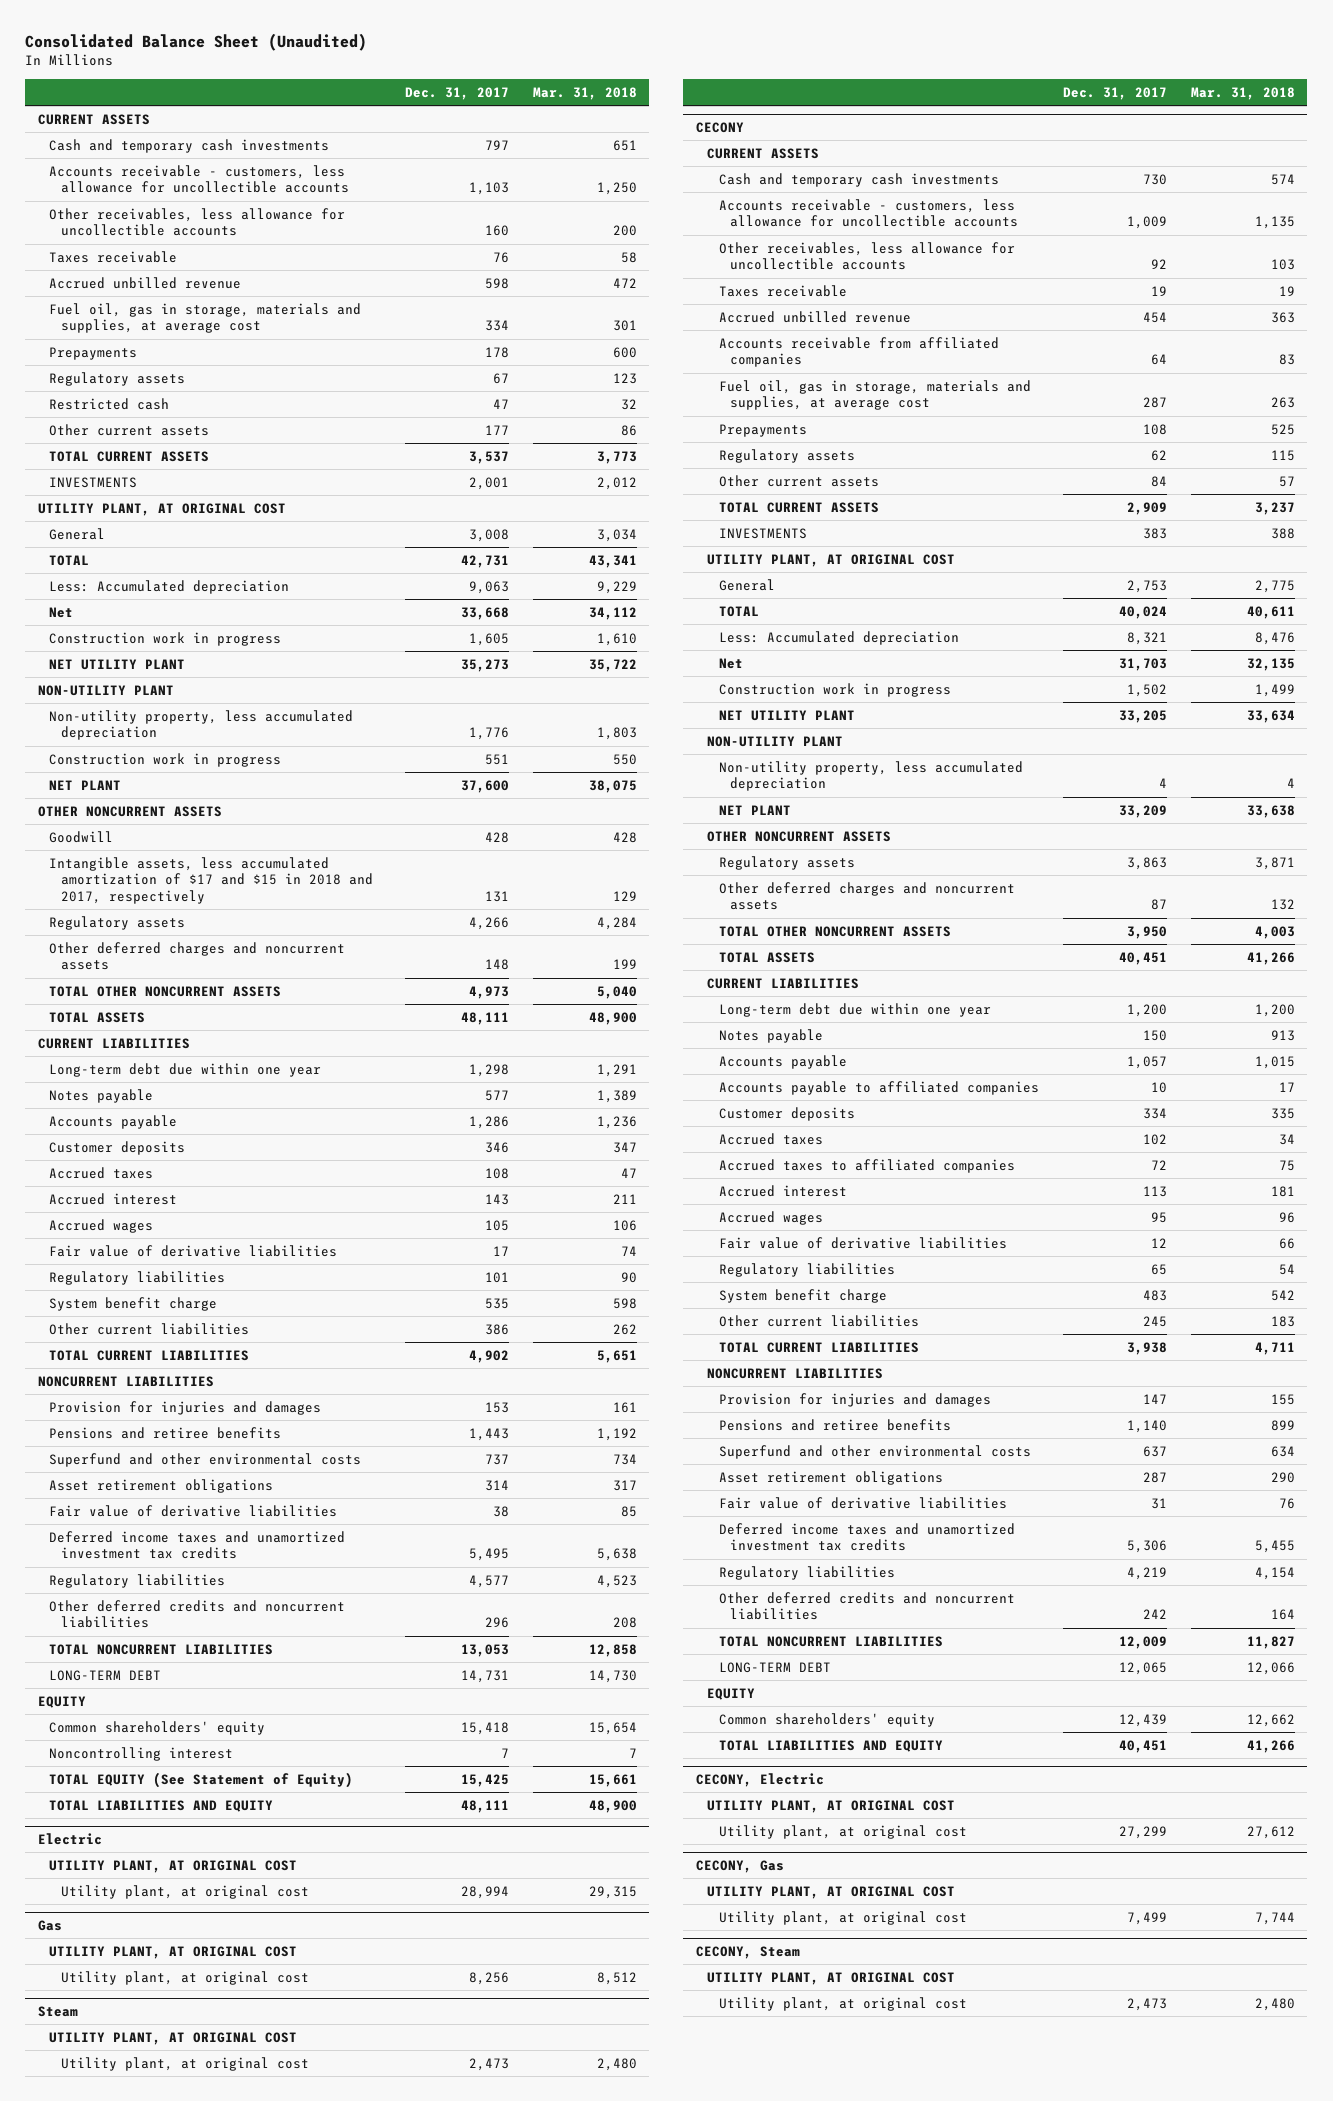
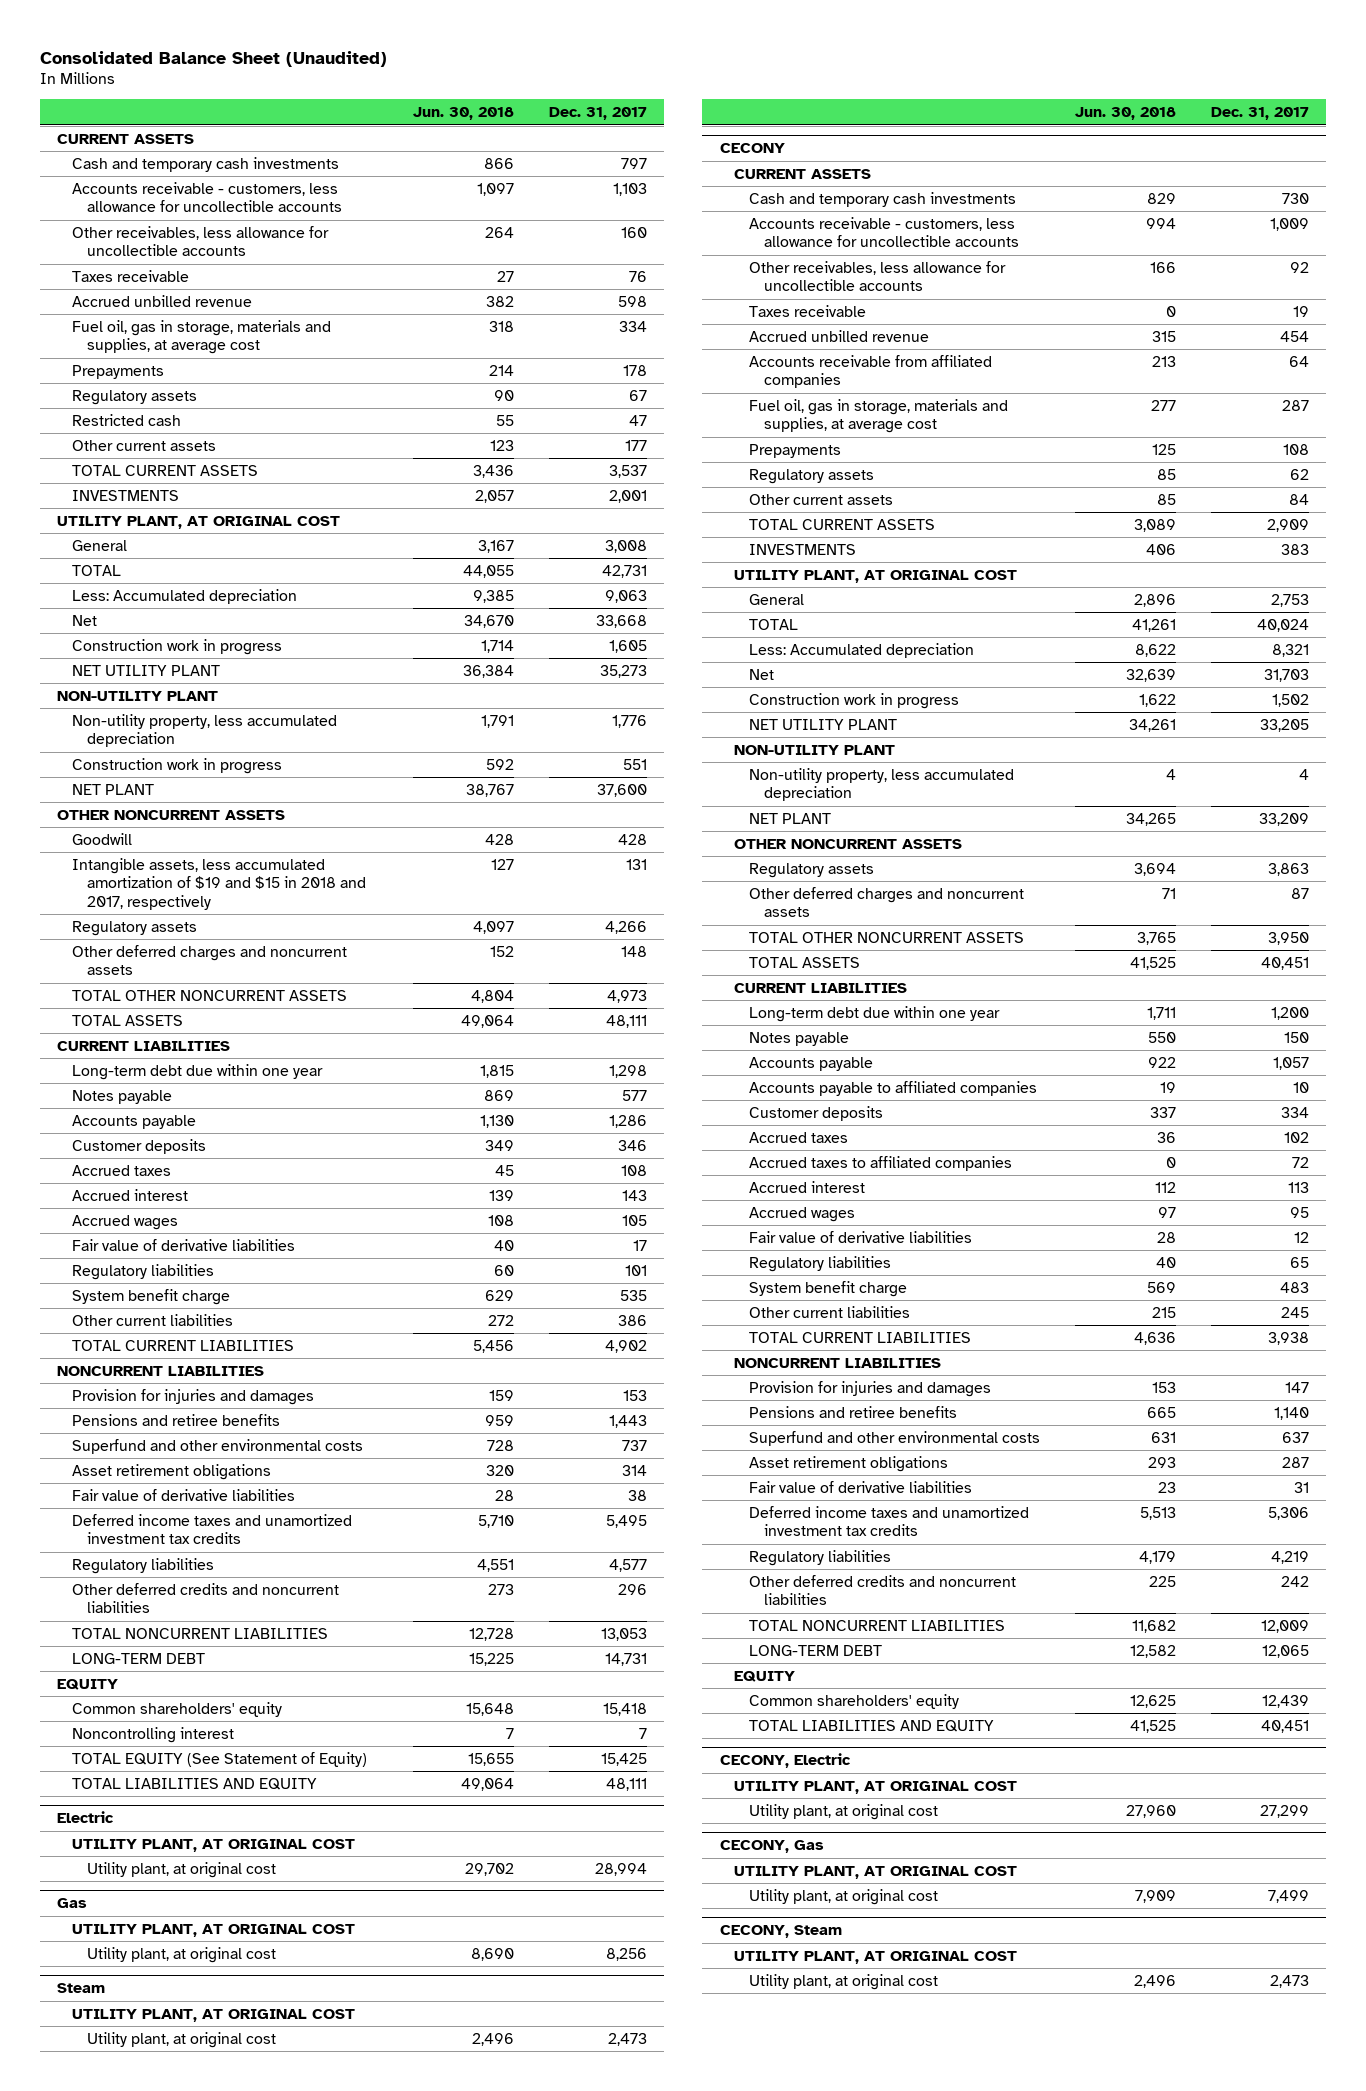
- | Dec. 31, 2017 | Mar. 31, 2018
+ | Jun. 30, 2018 | Dec. 31, 2017
- Intangible assets, less accumulated amortization of $17 and $15 in 2018 and 2017, respectively | 131 | 129
+ Intangible assets, less accumulated amortization of $19 and $15 in 2018 and 2017, respectively | 127 | 131

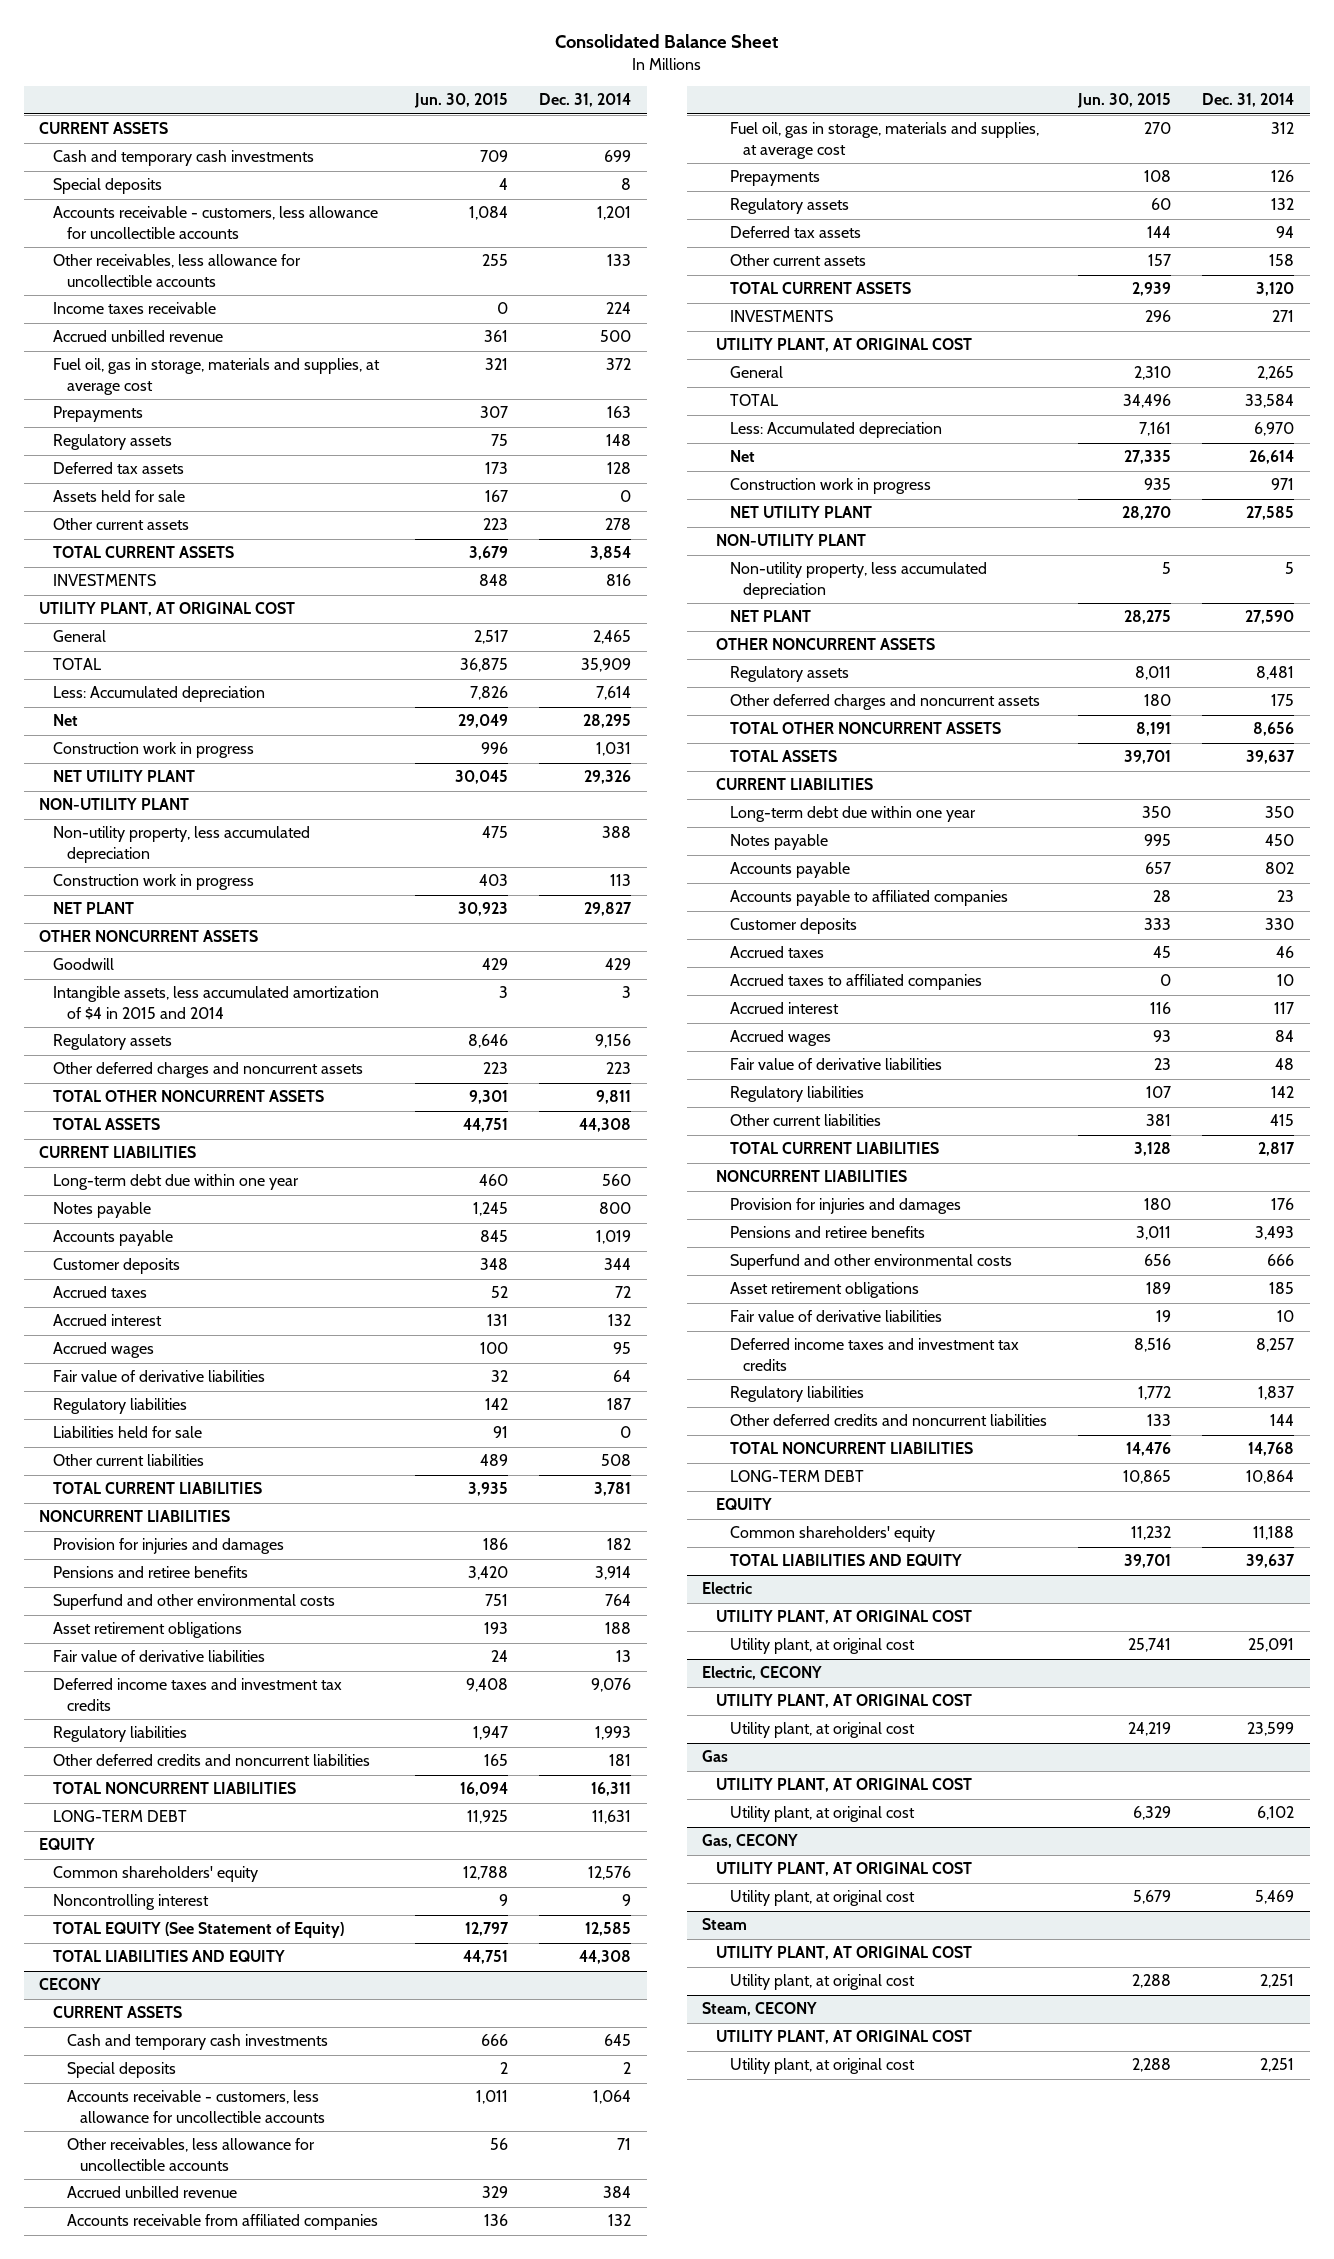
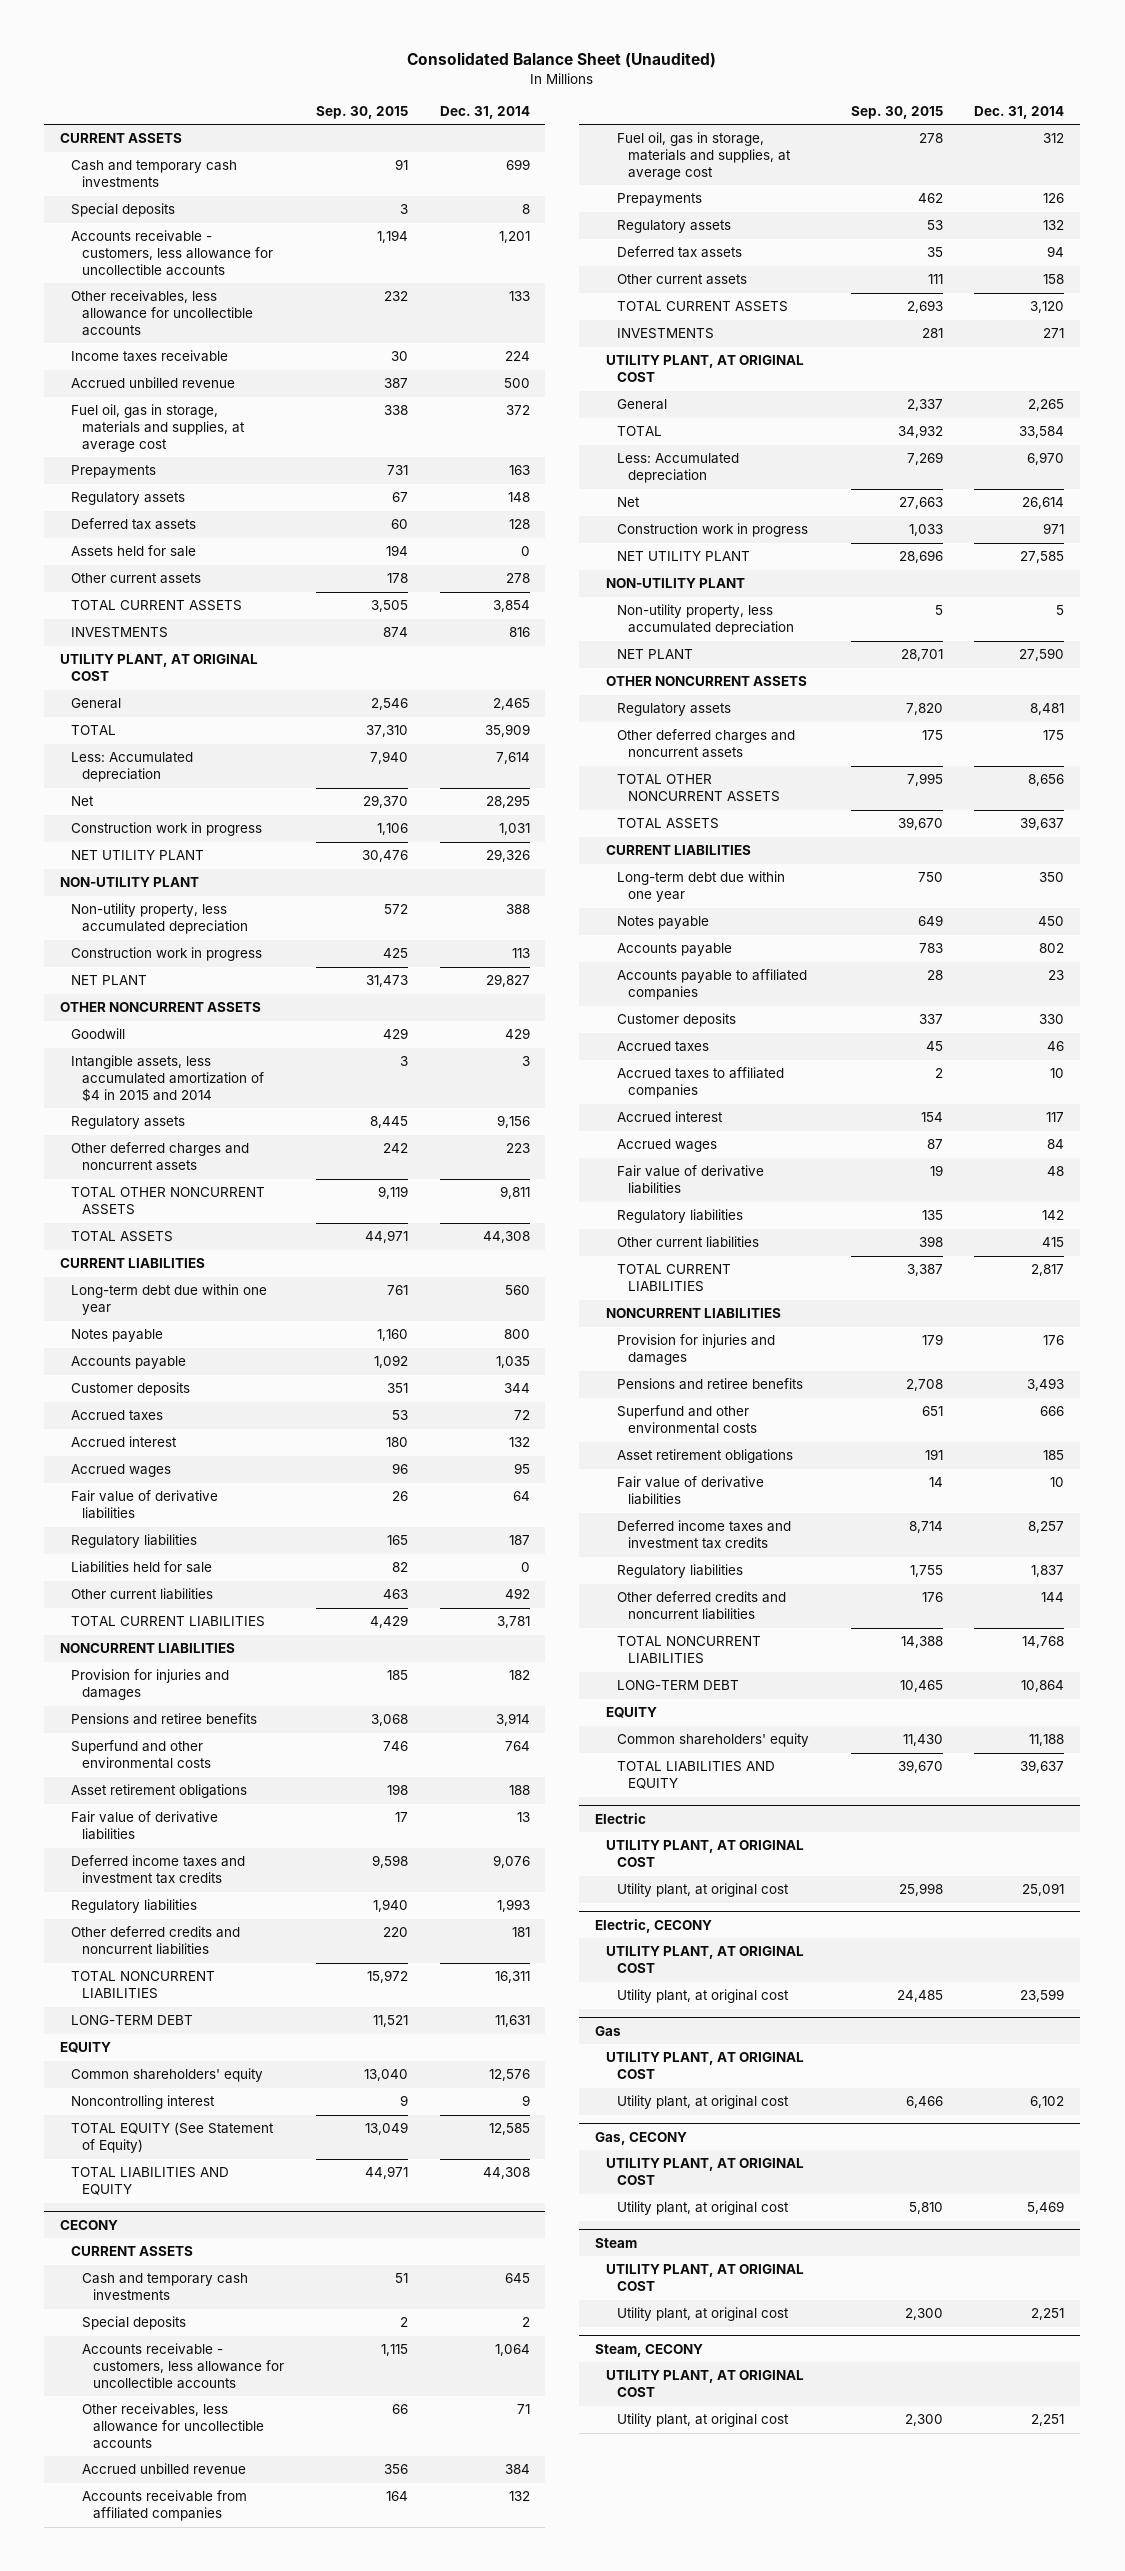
- Consolidated Balance Sheet
+ Consolidated Balance Sheet (Unaudited)
- | Jun. 30, 2015 | Dec. 31, 2014
+ | Sep. 30, 2015 | Dec. 31, 2014
- Accounts payable | 845 | 1,019
+ Accounts payable | 1,092 | 1,035
- Other current liabilities | 489 | 508
+ Other current liabilities | 463 | 492

